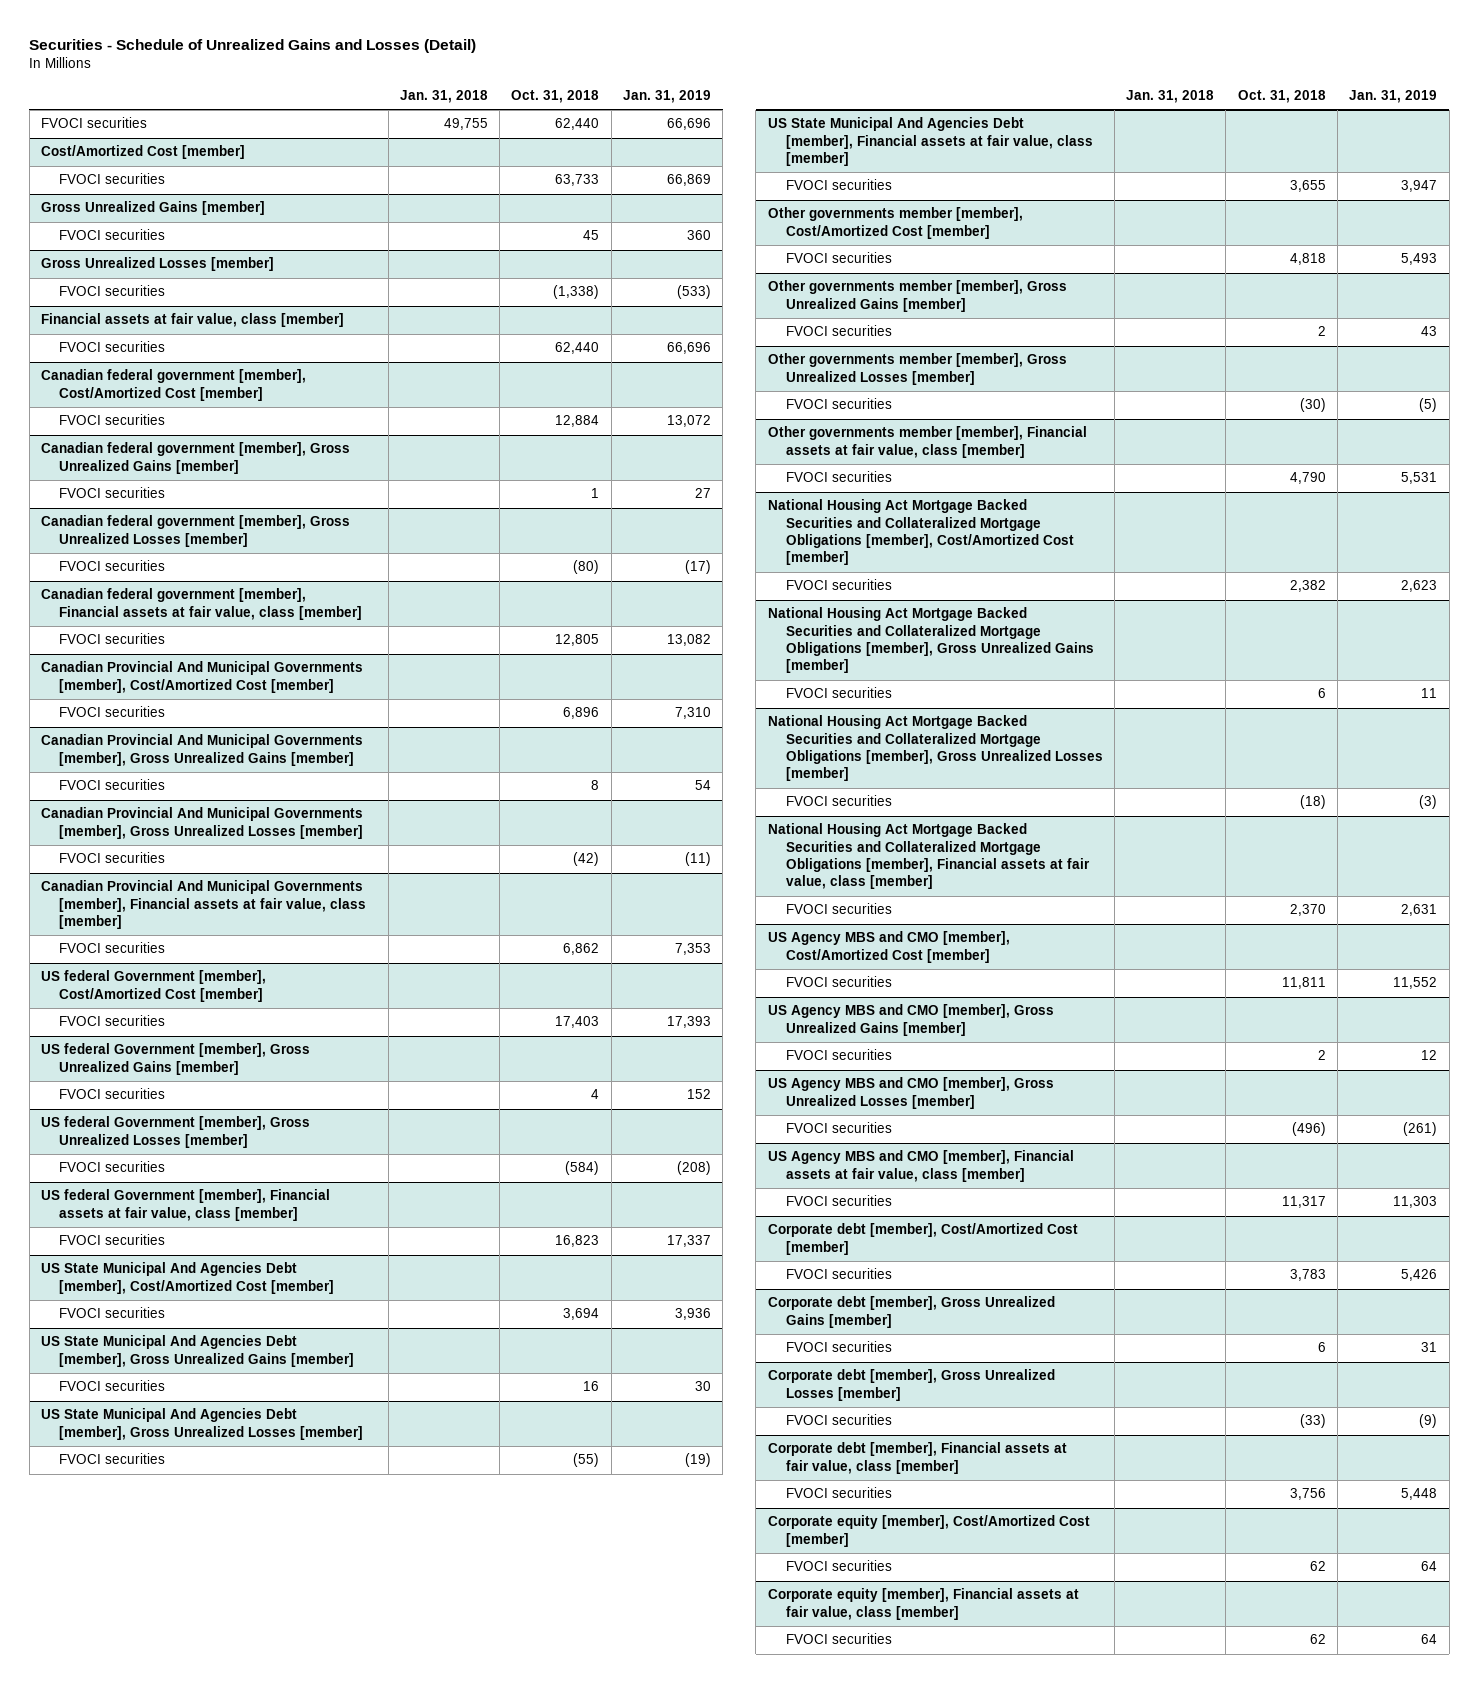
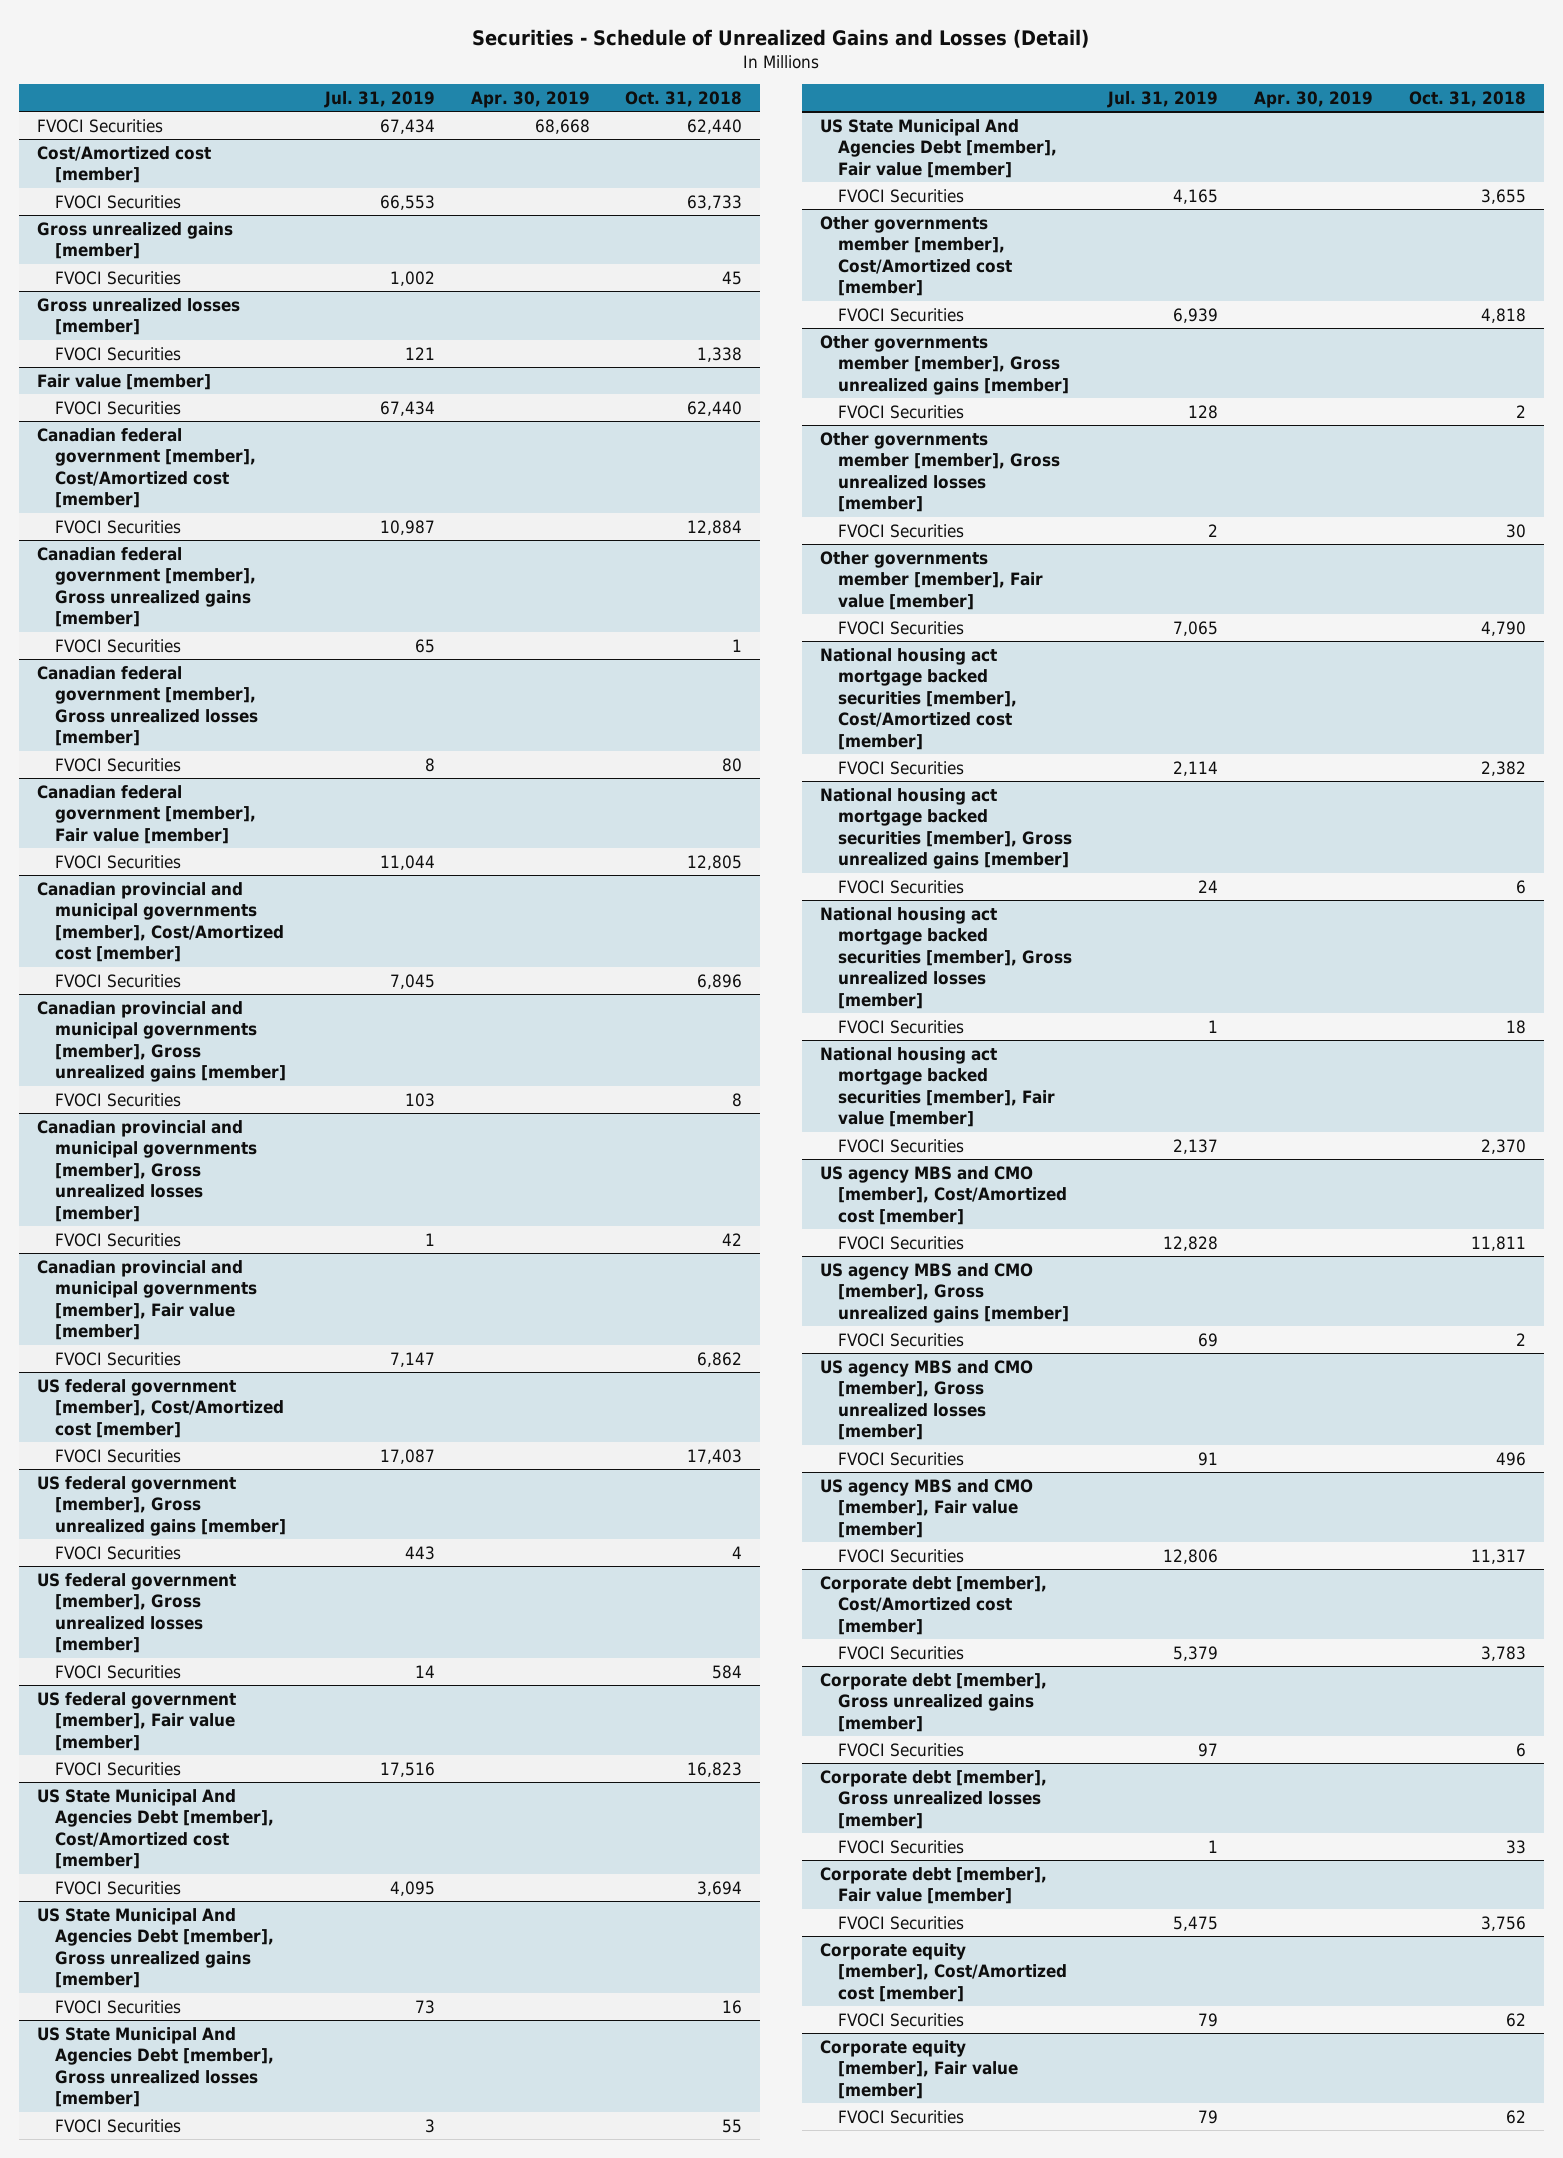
- | Jan. 31, 2018 | Oct. 31, 2018 | Jan. 31, 2019
+ | Jul. 31, 2019 | Apr. 30, 2019 | Oct. 31, 2018
- FVOCI securities | 49,755 | 62,440 | 66,696
- Cost/Amortized Cost [member]
- FVOCI securities | | 63,733 | 66,869
- Gross Unrealized Gains [member]
- FVOCI securities | | 45 | 360
- Gross Unrealized Losses [member]
- FVOCI securities | | (1,338) | (533)
- Financial assets at fair value, class [member]
- FVOCI securities | | 62,440 | 66,696
- Canadian federal government [member], Cost/Amortized Cost [member]
- FVOCI securities | | 12,884 | 13,072
- Canadian federal government [member], Gross Unrealized Gains [member]
- FVOCI securities | | 1 | 27
- Canadian federal government [member], Gross Unrealized Losses [member]
- FVOCI securities | | (80) | (17)
- Canadian federal government [member], Financial assets at fair value, class [member]
- FVOCI securities | | 12,805 | 13,082
- Canadian Provincial And Municipal Governments [member], Cost/Amortized Cost [member]
- FVOCI securities | | 6,896 | 7,310
- Canadian Provincial And Municipal Governments [member], Gross Unrealized Gains [member]
- FVOCI securities | | 8 | 54
- Canadian Provincial And Municipal Governments [member], Gross Unrealized Losses [member]
- FVOCI securities | | (42) | (11)
- Canadian Provincial And Municipal Governments [member], Financial assets at fair value, class [member]
- FVOCI securities | | 6,862 | 7,353
- US federal Government [member], Cost/Amortized Cost [member]
- FVOCI securities | | 17,403 | 17,393
- US federal Government [member], Gross Unrealized Gains [member]
- FVOCI securities | | 4 | 152
- US federal Government [member], Gross Unrealized Losses [member]
- FVOCI securities | | (584) | (208)
- US federal Government [member], Financial assets at fair value, class [member]
- FVOCI securities | | 16,823 | 17,337
- US State Municipal And Agencies Debt [member], Cost/Amortized Cost [member]
- FVOCI securities | | 3,694 | 3,936
- US State Municipal And Agencies Debt [member], Gross Unrealized Gains [member]
- FVOCI securities | | 16 | 30
- US State Municipal And Agencies Debt [member], Gross Unrealized Losses [member]
- FVOCI securities | | (55) | (19)
- US State Municipal And Agencies Debt [member], Financial assets at fair value, class [member]
- FVOCI securities | | 3,655 | 3,947
- Other governments member [member], Cost/Amortized Cost [member]
- FVOCI securities | | 4,818 | 5,493
- Other governments member [member], Gross Unrealized Gains [member]
- FVOCI securities | | 2 | 43
- Other governments member [member], Gross Unrealized Losses [member]
- FVOCI securities | | (30) | (5)
- Other governments member [member], Financial assets at fair value, class [member]
- FVOCI securities | | 4,790 | 5,531
- National Housing Act Mortgage Backed Securities and Collateralized Mortgage Obligations [member], Cost/Amortized Cost [member]
- FVOCI securities | | 2,382 | 2,623
- National Housing Act Mortgage Backed Securities and Collateralized Mortgage Obligations [member], Gross Unrealized Gains [member]
- FVOCI securities | | 6 | 11
- National Housing Act Mortgage Backed Securities and Collateralized Mortgage Obligations [member], Gross Unrealized Losses [member]
- FVOCI securities | | (18) | (3)
- National Housing Act Mortgage Backed Securities and Collateralized Mortgage Obligations [member], Financial assets at fair value, class [member]
- FVOCI securities | | 2,370 | 2,631
- US Agency MBS and CMO [member], Cost/Amortized Cost [member]
- FVOCI securities | | 11,811 | 11,552
- US Agency MBS and CMO [member], Gross Unrealized Gains [member]
- FVOCI securities | | 2 | 12
- US Agency MBS and CMO [member], Gross Unrealized Losses [member]
- FVOCI securities | | (496) | (261)
- US Agency MBS and CMO [member], Financial assets at fair value, class [member]
- FVOCI securities | | 11,317 | 11,303
- Corporate debt [member], Cost/Amortized Cost [member]
- FVOCI securities | | 3,783 | 5,426
- Corporate debt [member], Gross Unrealized Gains [member]
- FVOCI securities | | 6 | 31
- Corporate debt [member], Gross Unrealized Losses [member]
- FVOCI securities | | (33) | (9)
- Corporate debt [member], Financial assets at fair value, class [member]
- FVOCI securities | | 3,756 | 5,448
- Corporate equity [member], Cost/Amortized Cost [member]
- FVOCI securities | | 62 | 64
- Corporate equity [member], Financial assets at fair value, class [member]
- FVOCI securities | | 62 | 64
+ FVOCI Securities | 67,434 | 68,668 | 62,440
+ Cost/Amortized cost [member]
+ FVOCI Securities | 66,553 | | 63,733
+ Gross unrealized gains [member]
+ FVOCI Securities | 1,002 | | 45
+ Gross unrealized losses [member]
+ FVOCI Securities | 121 | | 1,338
+ Fair value [member]
+ FVOCI Securities | 67,434 | | 62,440
+ Canadian federal government [member], Cost/Amortized cost [member]
+ FVOCI Securities | 10,987 | | 12,884
+ Canadian federal government [member], Gross unrealized gains [member]
+ FVOCI Securities | 65 | | 1
+ Canadian federal government [member], Gross unrealized losses [member]
+ FVOCI Securities | 8 | | 80
+ Canadian federal government [member], Fair value [member]
+ FVOCI Securities | 11,044 | | 12,805
+ Canadian provincial and municipal governments [member], Cost/Amortized cost [member]
+ FVOCI Securities | 7,045 | | 6,896
+ Canadian provincial and municipal governments [member], Gross unrealized gains [member]
+ FVOCI Securities | 103 | | 8
+ Canadian provincial and municipal governments [member], Gross unrealized losses [member]
+ FVOCI Securities | 1 | | 42
+ Canadian provincial and municipal governments [member], Fair value [member]
+ FVOCI Securities | 7,147 | | 6,862
+ US federal government [member], Cost/Amortized cost [member]
+ FVOCI Securities | 17,087 | | 17,403
+ US federal government [member], Gross unrealized gains [member]
+ FVOCI Securities | 443 | | 4
+ US federal government [member], Gross unrealized losses [member]
+ FVOCI Securities | 14 | | 584
+ US federal government [member], Fair value [member]
+ FVOCI Securities | 17,516 | | 16,823
+ US State Municipal And Agencies Debt [member], Cost/Amortized cost [member]
+ FVOCI Securities | 4,095 | | 3,694
+ US State Municipal And Agencies Debt [member], Gross unrealized gains [member]
+ FVOCI Securities | 73 | | 16
+ US State Municipal And Agencies Debt [member], Gross unrealized losses [member]
+ FVOCI Securities | 3 | | 55
+ US State Municipal And Agencies Debt [member], Fair value [member]
+ FVOCI Securities | 4,165 | | 3,655
+ Other governments member [member], Cost/Amortized cost [member]
+ FVOCI Securities | 6,939 | | 4,818
+ Other governments member [member], Gross unrealized gains [member]
+ FVOCI Securities | 128 | | 2
+ Other governments member [member], Gross unrealized losses [member]
+ FVOCI Securities | 2 | | 30
+ Other governments member [member], Fair value [member]
+ FVOCI Securities | 7,065 | | 4,790
+ National housing act mortgage backed securities [member], Cost/Amortized cost [member]
+ FVOCI Securities | 2,114 | | 2,382
+ National housing act mortgage backed securities [member], Gross unrealized gains [member]
+ FVOCI Securities | 24 | | 6
+ National housing act mortgage backed securities [member], Gross unrealized losses [member]
+ FVOCI Securities | 1 | | 18
+ National housing act mortgage backed securities [member], Fair value [member]
+ FVOCI Securities | 2,137 | | 2,370
+ US agency MBS and CMO [member], Cost/Amortized cost [member]
+ FVOCI Securities | 12,828 | | 11,811
+ US agency MBS and CMO [member], Gross unrealized gains [member]
+ FVOCI Securities | 69 | | 2
+ US agency MBS and CMO [member], Gross unrealized losses [member]
+ FVOCI Securities | 91 | | 496
+ US agency MBS and CMO [member], Fair value [member]
+ FVOCI Securities | 12,806 | | 11,317
+ Corporate debt [member], Cost/Amortized cost [member]
+ FVOCI Securities | 5,379 | | 3,783
+ Corporate debt [member], Gross unrealized gains [member]
+ FVOCI Securities | 97 | | 6
+ Corporate debt [member], Gross unrealized losses [member]
+ FVOCI Securities | 1 | | 33
+ Corporate debt [member], Fair value [member]
+ FVOCI Securities | 5,475 | | 3,756
+ Corporate equity [member], Cost/Amortized cost [member]
+ FVOCI Securities | 79 | | 62
+ Corporate equity [member], Fair value [member]
+ FVOCI Securities | 79 | | 62

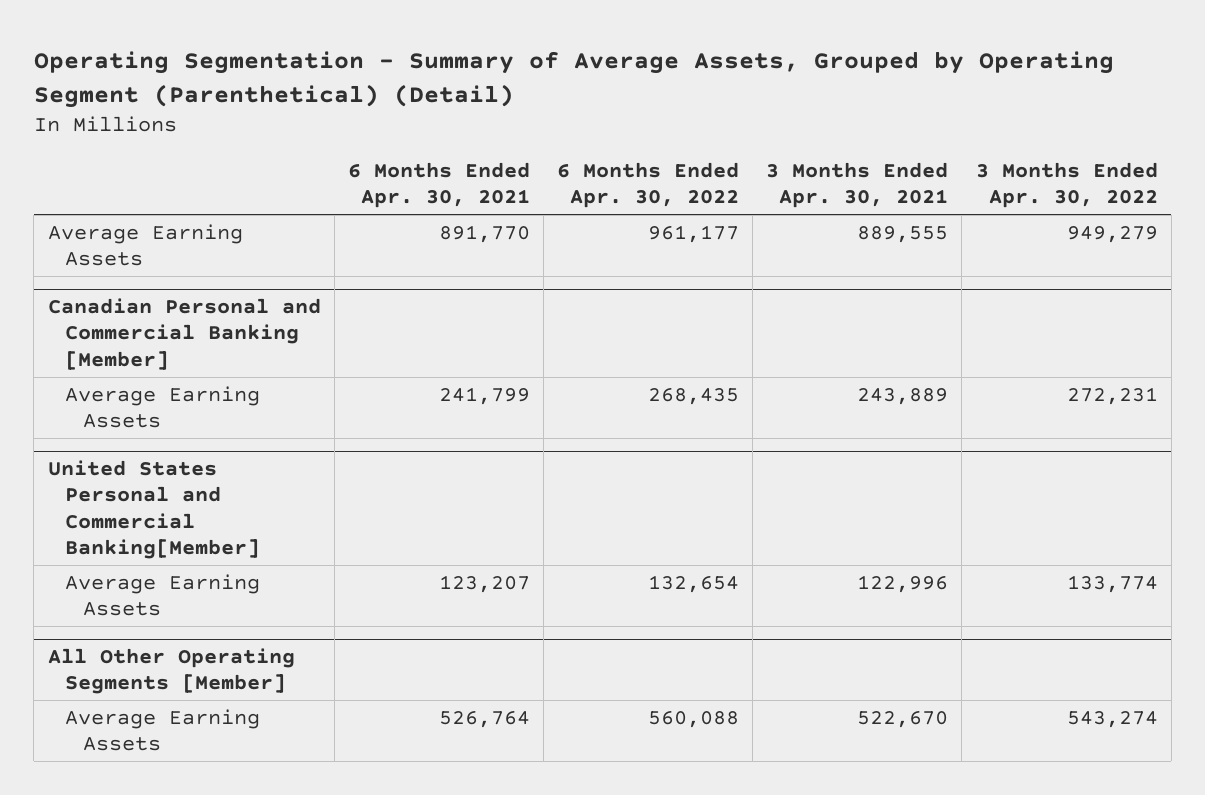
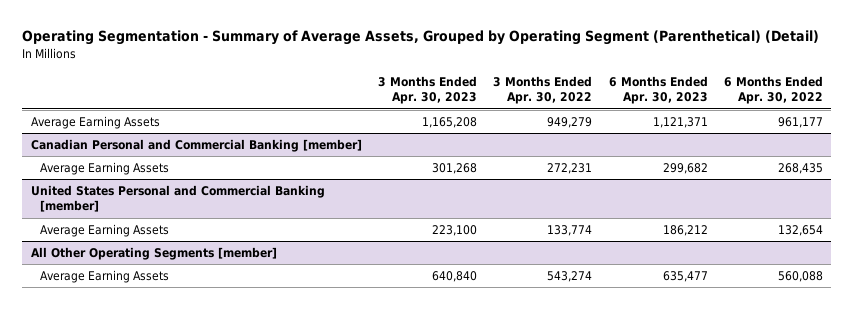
- | 6 Months Ended Apr. 30, 2021 | 6 Months Ended Apr. 30, 2022 | 3 Months Ended Apr. 30, 2021 | 3 Months Ended Apr. 30, 2022
+ | 3 Months Ended Apr. 30, 2023 | 3 Months Ended Apr. 30, 2022 | 6 Months Ended Apr. 30, 2023 | 6 Months Ended Apr. 30, 2022
- Canadian Personal and Commercial Banking [Member]
+ Canadian Personal and Commercial Banking [member]
- United States Personal and Commercial Banking[Member]
+ United States Personal and Commercial Banking [member]
- All Other Operating Segments [Member]
+ All Other Operating Segments [member]

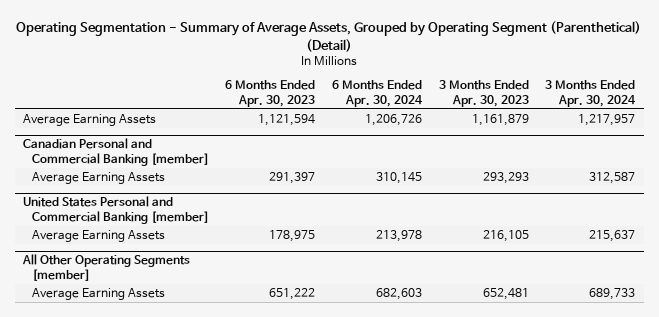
- | 3 Months Ended Apr. 30, 2023 | 3 Months Ended Apr. 30, 2022 | 6 Months Ended Apr. 30, 2023 | 6 Months Ended Apr. 30, 2022
+ | 6 Months Ended Apr. 30, 2023 | 6 Months Ended Apr. 30, 2024 | 3 Months Ended Apr. 30, 2023 | 3 Months Ended Apr. 30, 2024
- Average Earning Assets | 1,165,208 | 949,279 | 1,121,371 | 961,177
+ Average Earning Assets | 1,121,594 | 1,206,726 | 1,161,879 | 1,217,957
@ Canadian Personal and Commercial Banking [member]
- Average Earning Assets | 301,268 | 272,231 | 299,682 | 268,435
+ Average Earning Assets | 291,397 | 310,145 | 293,293 | 312,587
@ United States Personal and Commercial Banking [member]
- Average Earning Assets | 223,100 | 133,774 | 186,212 | 132,654
+ Average Earning Assets | 178,975 | 213,978 | 216,105 | 215,637
@ All Other Operating Segments [member]
- Average Earning Assets | 640,840 | 543,274 | 635,477 | 560,088
+ Average Earning Assets | 651,222 | 682,603 | 652,481 | 689,733

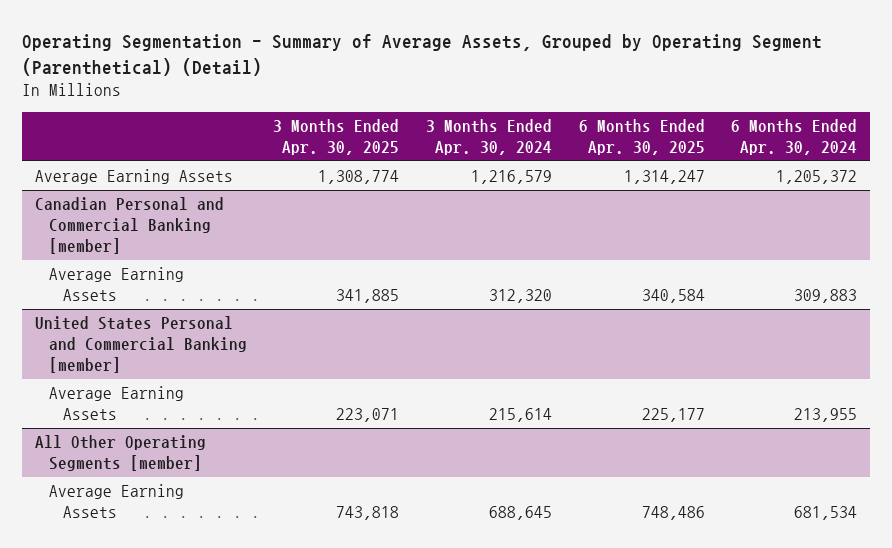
- | 6 Months Ended Apr. 30, 2023 | 6 Months Ended Apr. 30, 2024 | 3 Months Ended Apr. 30, 2023 | 3 Months Ended Apr. 30, 2024
+ | 3 Months Ended Apr. 30, 2025 | 3 Months Ended Apr. 30, 2024 | 6 Months Ended Apr. 30, 2025 | 6 Months Ended Apr. 30, 2024
- Average Earning Assets | 1,121,594 | 1,206,726 | 1,161,879 | 1,217,957
+ Average Earning Assets | 1,308,774 | 1,216,579 | 1,314,247 | 1,205,372
@ Canadian Personal and Commercial Banking [member]
- Average Earning Assets | 291,397 | 310,145 | 293,293 | 312,587
+ Average Earning Assets | 341,885 | 312,320 | 340,584 | 309,883
@ United States Personal and Commercial Banking [member]
- Average Earning Assets | 178,975 | 213,978 | 216,105 | 215,637
+ Average Earning Assets | 223,071 | 215,614 | 225,177 | 213,955
@ All Other Operating Segments [member]
- Average Earning Assets | 651,222 | 682,603 | 652,481 | 689,733
+ Average Earning Assets | 743,818 | 688,645 | 748,486 | 681,534

